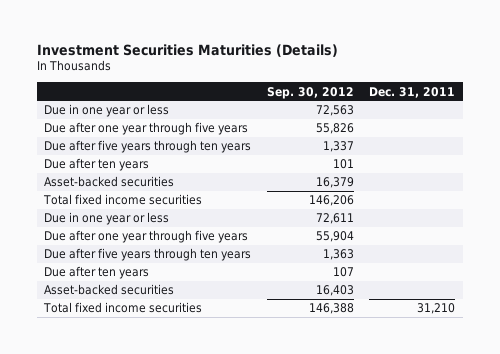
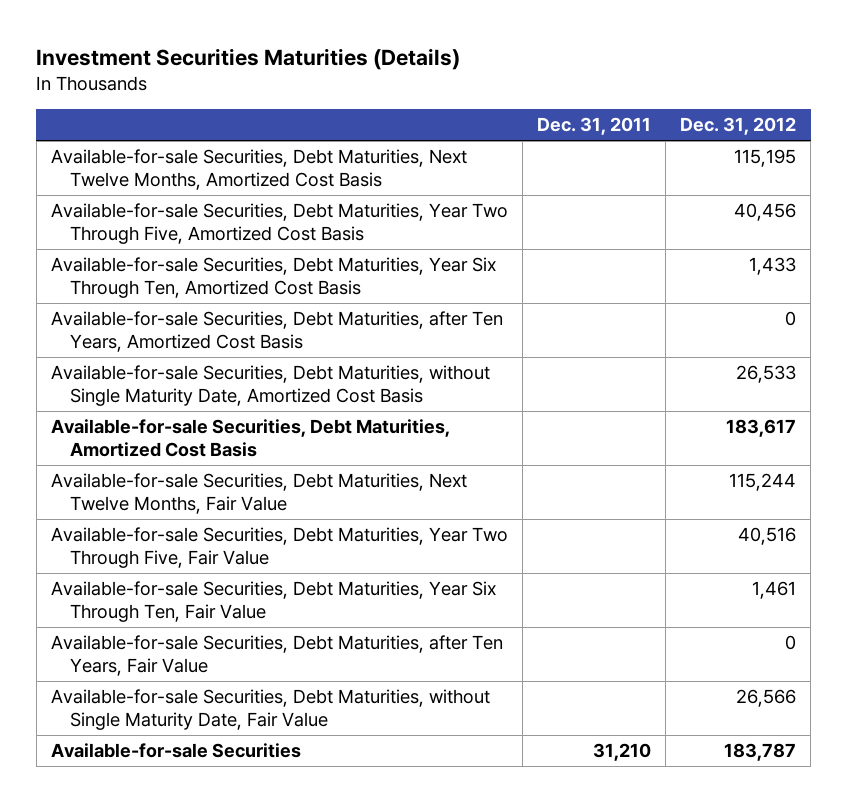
- | Sep. 30, 2012 | Dec. 31, 2011
+ | Dec. 31, 2011 | Dec. 31, 2012
- Due in one year or less | 72,563 |
- Due after one year through five years | 55,826 |
- Due after five years through ten years | 1,337 |
- Due after ten years | 101 |
- Asset-backed securities | 16,379 |
- Total fixed income securities | 146,206 |
- Due in one year or less | 72,611 |
- Due after one year through five years | 55,904 |
- Due after five years through ten years | 1,363 |
- Due after ten years | 107 |
- Asset-backed securities | 16,403 |
- Total fixed income securities | 146,388 | 31,210
+ Available-for-sale Securities, Debt Maturities, Next Twelve Months, Amortized Cost Basis | | 115,195
+ Available-for-sale Securities, Debt Maturities, Year Two Through Five, Amortized Cost Basis | | 40,456
+ Available-for-sale Securities, Debt Maturities, Year Six Through Ten, Amortized Cost Basis | | 1,433
+ Available-for-sale Securities, Debt Maturities, after Ten Years, Amortized Cost Basis | | 0
+ Available-for-sale Securities, Debt Maturities, without Single Maturity Date, Amortized Cost Basis | | 26,533
+ Available-for-sale Securities, Debt Maturities, Amortized Cost Basis | | 183,617
+ Available-for-sale Securities, Debt Maturities, Next Twelve Months, Fair Value | | 115,244
+ Available-for-sale Securities, Debt Maturities, Year Two Through Five, Fair Value | | 40,516
+ Available-for-sale Securities, Debt Maturities, Year Six Through Ten, Fair Value | | 1,461
+ Available-for-sale Securities, Debt Maturities, after Ten Years, Fair Value | | 0
+ Available-for-sale Securities, Debt Maturities, without Single Maturity Date, Fair Value | | 26,566
+ Available-for-sale Securities | 31,210 | 183,787

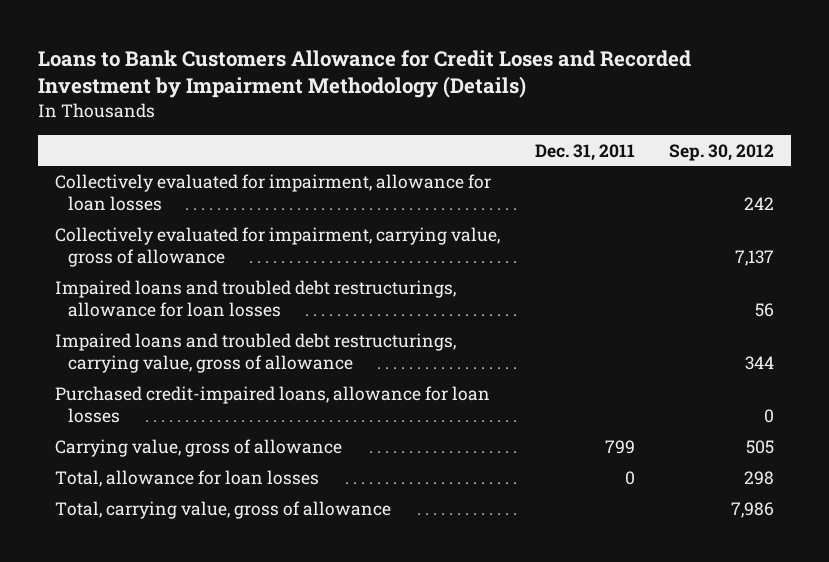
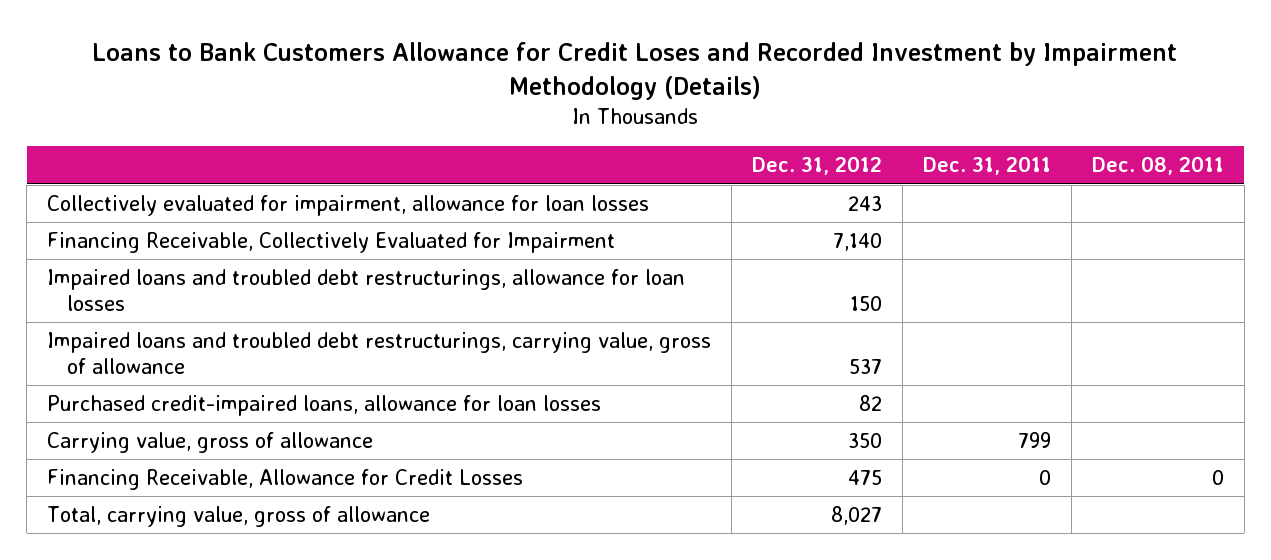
- | Dec. 31, 2011 | Sep. 30, 2012
+ | Dec. 31, 2012 | Dec. 31, 2011 | Dec. 08, 2011
- Collectively evaluated for impairment, carrying value, gross of allowance | | 7,137
+ Financing Receivable, Collectively Evaluated for Impairment | 7,140 | |
- Total, allowance for loan losses | 0 | 298
+ Financing Receivable, Allowance for Credit Losses | 475 | 0 | 0

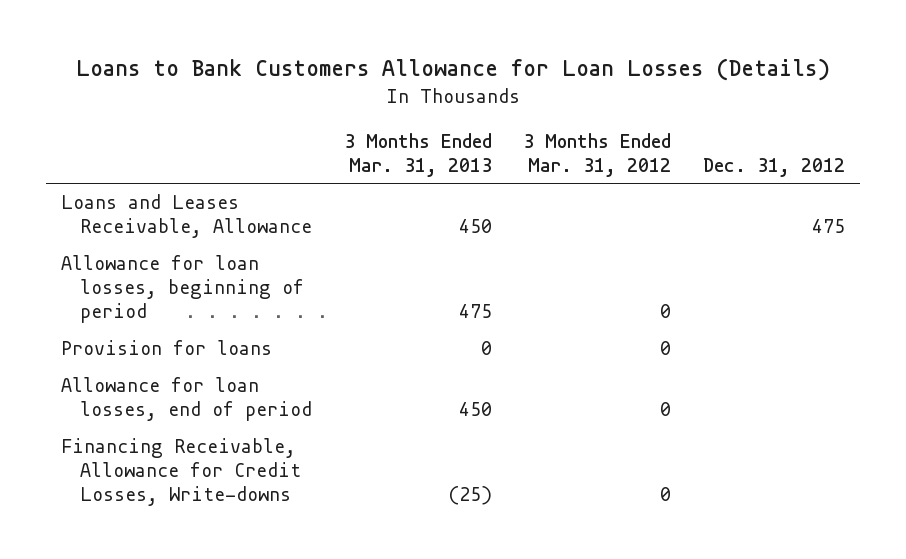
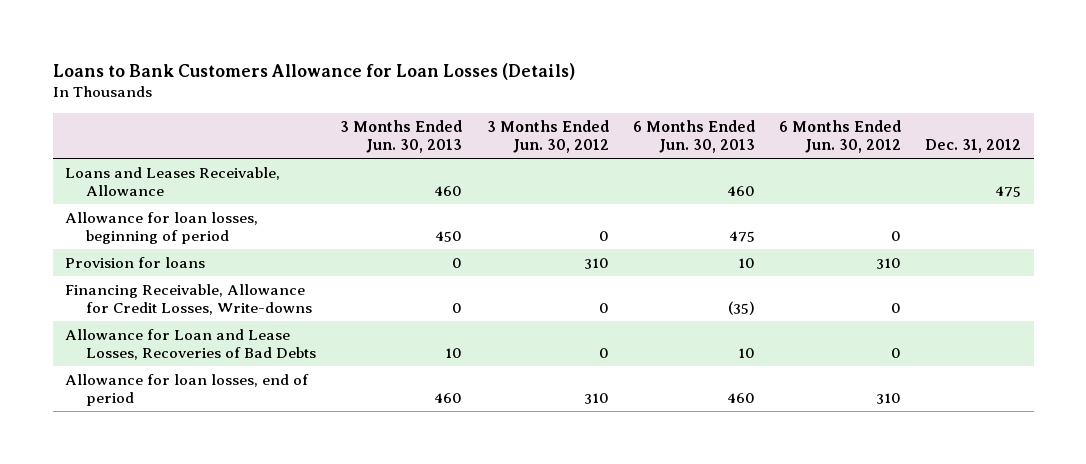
- | 3 Months Ended Mar. 31, 2013 | 3 Months Ended Mar. 31, 2012 | Dec. 31, 2012
+ | 3 Months Ended Jun. 30, 2013 | 3 Months Ended Jun. 30, 2012 | 6 Months Ended Jun. 30, 2013 | 6 Months Ended Jun. 30, 2012 | Dec. 31, 2012
+ Allowance for Loan and Lease Losses, Recoveries of Bad Debts | 10 | 0 | 10 | 0 |
moved down: Allowance for loan losses, end of period | 460 | 310 | 460 | 310 |

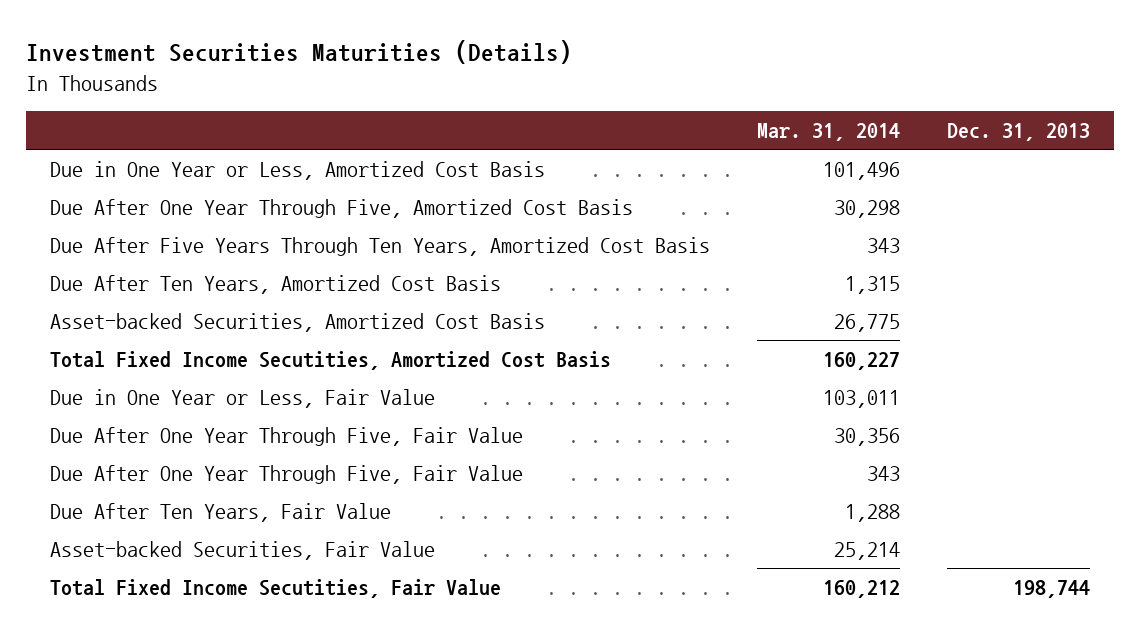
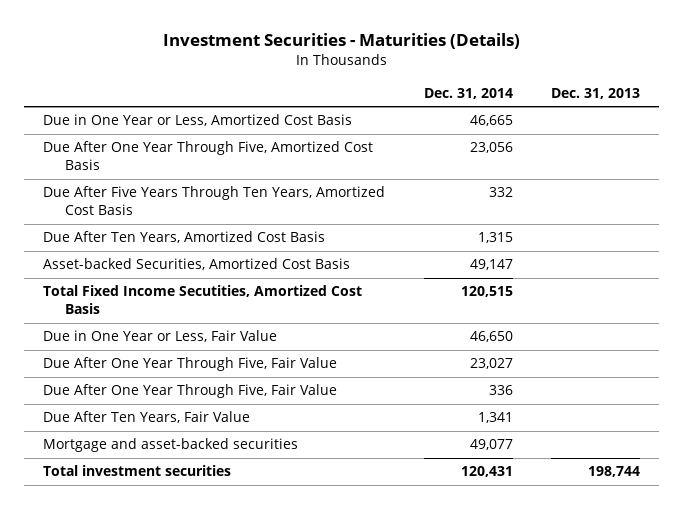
- Investment Securities Maturities (Details)
+ Investment Securities - Maturities (Details)
- | Mar. 31, 2014 | Dec. 31, 2013
+ | Dec. 31, 2014 | Dec. 31, 2013
- Asset-backed Securities, Fair Value | 25,214 |
- Total Fixed Income Secutities, Fair Value | 160,212 | 198,744
+ Mortgage and asset-backed securities | 49,077 |
+ Total investment securities | 120,431 | 198,744

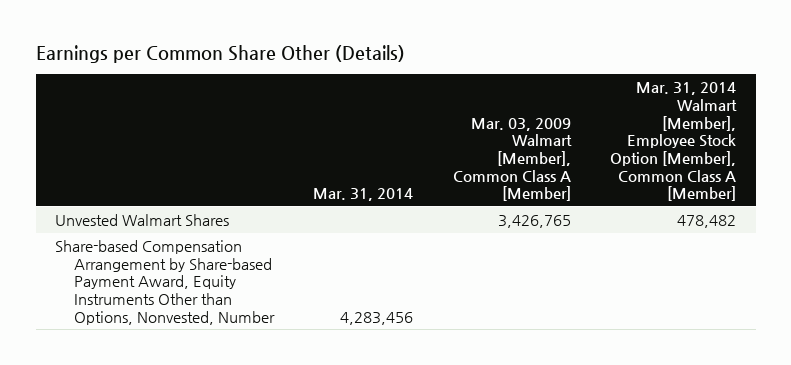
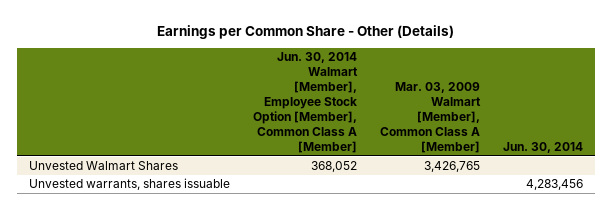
- Earnings per Common Share Other (Details)
+ Earnings per Common Share - Other (Details)
- | Mar. 31, 2014 | Mar. 03, 2009 Walmart [Member], Common Class A [Member] | Mar. 31, 2014 Walmart [Member], Employee Stock Option [Member], Common Class A [Member]
+ | Jun. 30, 2014 Walmart [Member], Employee Stock Option [Member], Common Class A [Member] | Mar. 03, 2009 Walmart [Member], Common Class A [Member] | Jun. 30, 2014
- Share-based Compensation Arrangement by Share-based Payment Award, Equity Instruments Other than Options, Nonvested, Number | 4,283,456 | |
+ Unvested warrants, shares issuable | | | 4,283,456

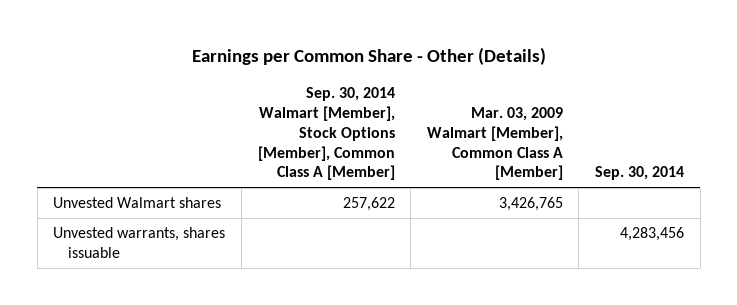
- | Jun. 30, 2014 Walmart [Member], Employee Stock Option [Member], Common Class A [Member] | Mar. 03, 2009 Walmart [Member], Common Class A [Member] | Jun. 30, 2014
+ | Sep. 30, 2014 Walmart [Member], Stock Options [Member], Common Class A [Member] | Mar. 03, 2009 Walmart [Member], Common Class A [Member] | Sep. 30, 2014
- Unvested Walmart Shares | 368,052 | 3,426,765 |
+ Unvested Walmart shares | 257,622 | 3,426,765 |

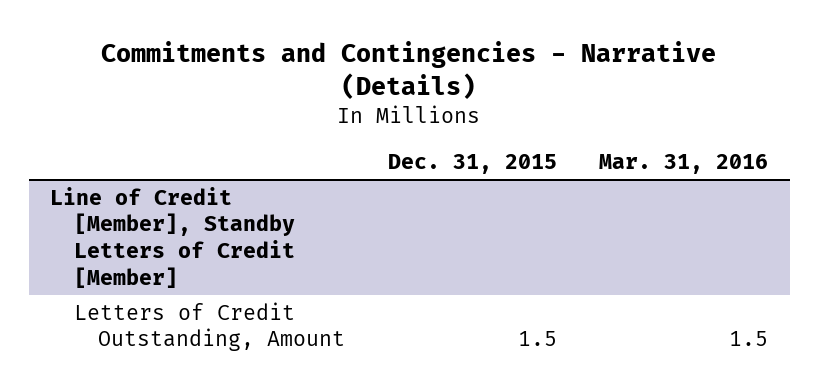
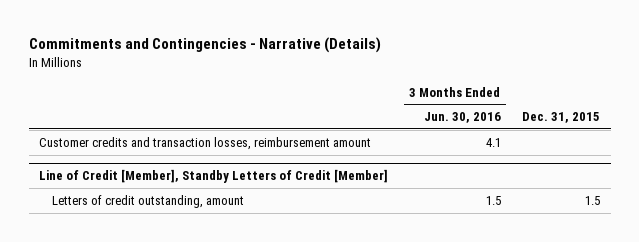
- | Dec. 31, 2015 | Mar. 31, 2016
+ | 3 Months Ended Jun. 30, 2016 | Dec. 31, 2015
+ Customer credits and transaction losses, reimbursement amount | 4.1 |
@ Line of Credit [Member], Standby Letters of Credit [Member]
- Letters of Credit Outstanding, Amount | 1.5 | 1.5
+ Letters of credit outstanding, amount | 1.5 | 1.5

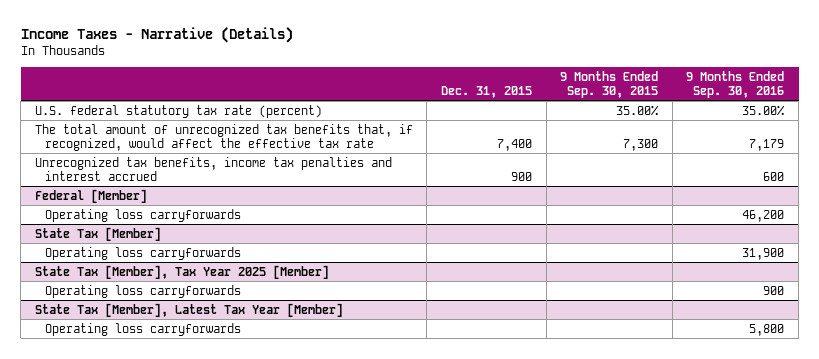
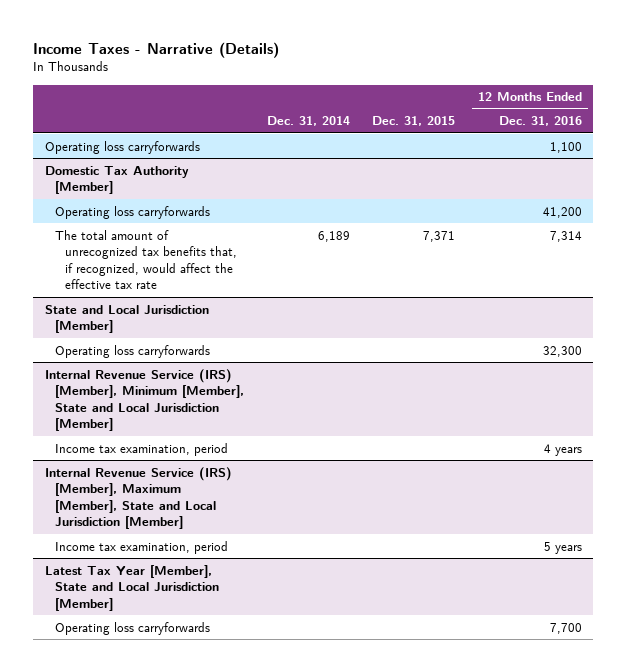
- | Dec. 31, 2015 | 9 Months Ended Sep. 30, 2015 | 9 Months Ended Sep. 30, 2016
+ | Dec. 31, 2014 | Dec. 31, 2015 | 12 Months Ended Dec. 31, 2016
- U.S. federal statutory tax rate (percent) | | 35.00% | 35.00%
- The total amount of unrecognized tax benefits that, if recognized, would affect the effective tax rate | 7,400 | 7,300 | 7,179
- Unrecognized tax benefits, income tax penalties and interest accrued | 900 | | 600
- Federal [Member]
+ Operating loss carryforwards | | | 1,100
+ Domestic Tax Authority [Member]
- State Tax [Member]
+ The total amount of unrecognized tax benefits that, if recognized, would affect the effective tax rate | 6,189 | 7,371 | 7,314
+ State and Local Jurisdiction [Member]
- State Tax [Member], Tax Year 2025 [Member]
- Operating loss carryforwards | | | 900
- State Tax [Member], Latest Tax Year [Member]
+ Internal Revenue Service (IRS) [Member], Minimum [Member], State and Local Jurisdiction [Member]
+ Income tax examination, period | | | 4 years
+ Internal Revenue Service (IRS) [Member], Maximum [Member], State and Local Jurisdiction [Member]
+ Income tax examination, period | | | 5 years
+ Latest Tax Year [Member], State and Local Jurisdiction [Member]

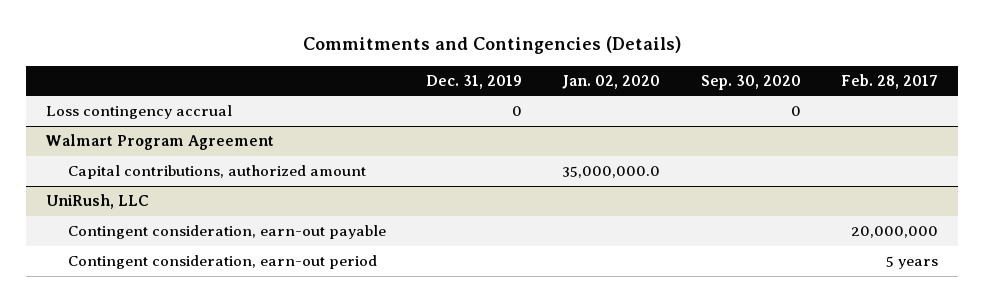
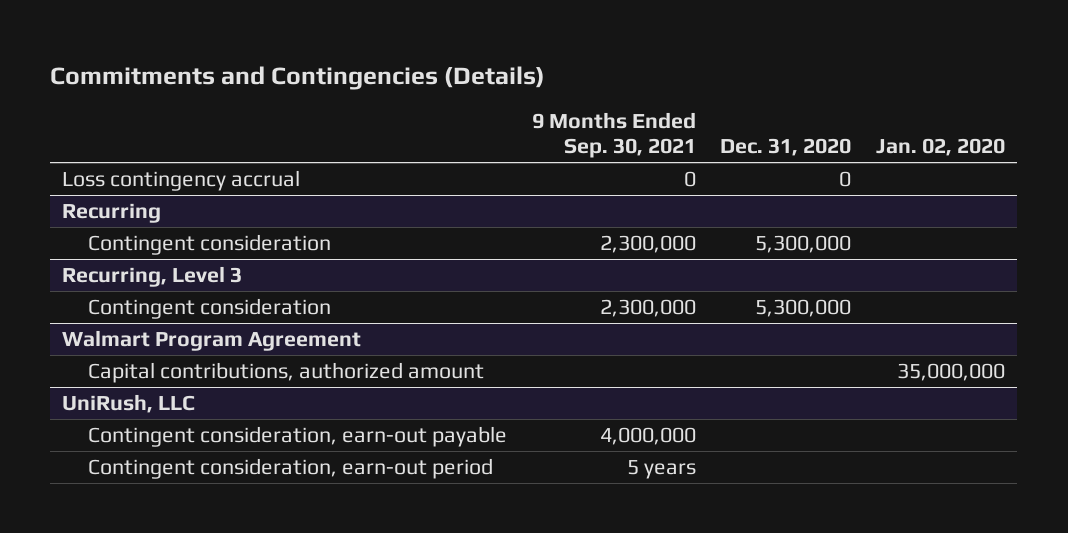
- | Dec. 31, 2019 | Jan. 02, 2020 | Sep. 30, 2020 | Feb. 28, 2017
+ | 9 Months Ended Sep. 30, 2021 | Dec. 31, 2020 | Jan. 02, 2020
+ Recurring
+ Contingent consideration | 2,300,000 | 5,300,000 |
+ Recurring, Level 3
+ Contingent consideration | 2,300,000 | 5,300,000 |
@ Walmart Program Agreement
- Capital contributions, authorized amount | | 35,000,000.0 | |
+ Capital contributions, authorized amount | | | 35,000,000

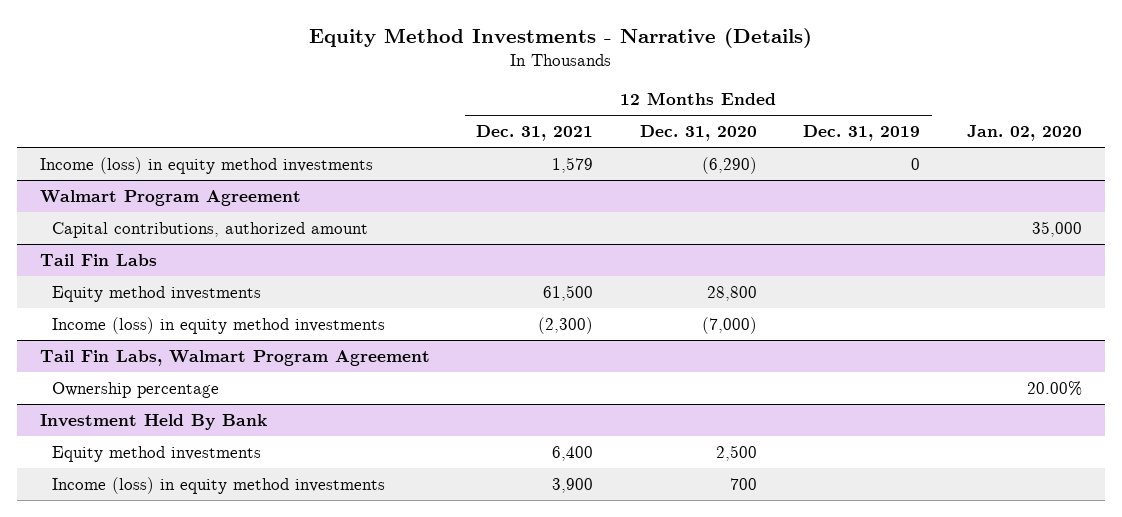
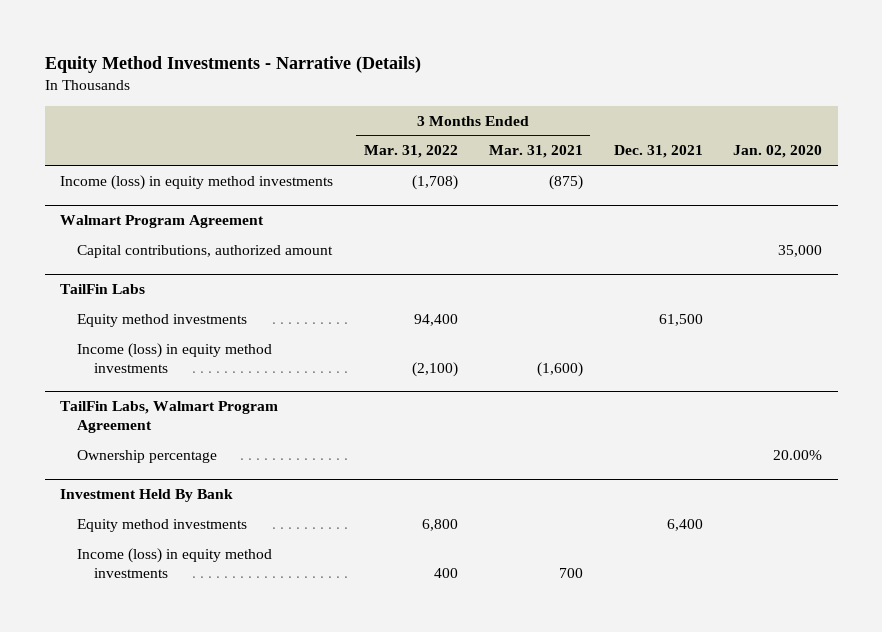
- | 12 Months Ended Dec. 31, 2021 | 12 Months Ended Dec. 31, 2020 | 12 Months Ended Dec. 31, 2019 | Jan. 02, 2020
+ | 3 Months Ended Mar. 31, 2022 | 3 Months Ended Mar. 31, 2021 | Dec. 31, 2021 | Jan. 02, 2020
- Tail Fin Labs
+ TailFin Labs
- Tail Fin Labs, Walmart Program Agreement
+ TailFin Labs, Walmart Program Agreement

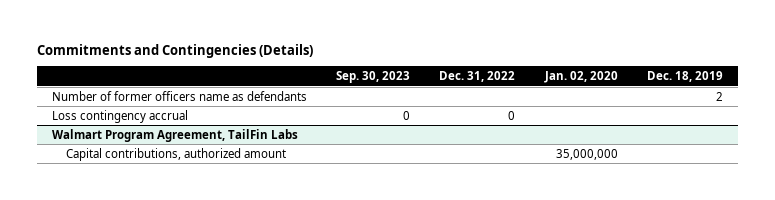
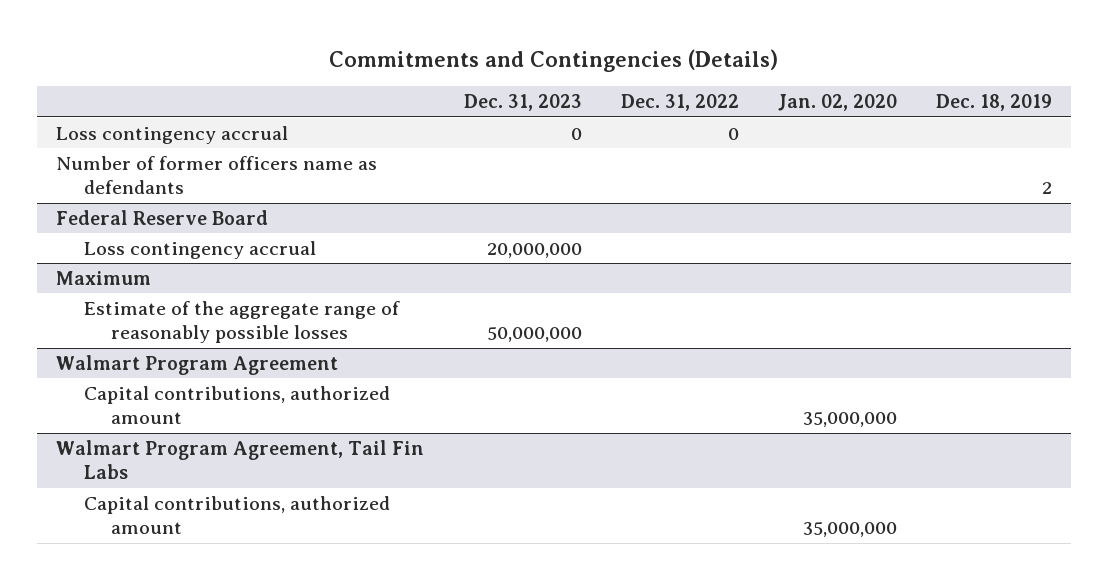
- | Sep. 30, 2023 | Dec. 31, 2022 | Jan. 02, 2020 | Dec. 18, 2019
+ | Dec. 31, 2023 | Dec. 31, 2022 | Jan. 02, 2020 | Dec. 18, 2019
- Walmart Program Agreement, TailFin Labs
moved down: Number of former officers name as defendants | | | | 2
+ Federal Reserve Board
+ Loss contingency accrual | 20,000,000 | | |
+ Maximum
+ Estimate of the aggregate range of reasonably possible losses | 50,000,000 | | |
+ Walmart Program Agreement
+ Walmart Program Agreement, Tail Fin Labs
+ Capital contributions, authorized amount | | | 35,000,000 |

